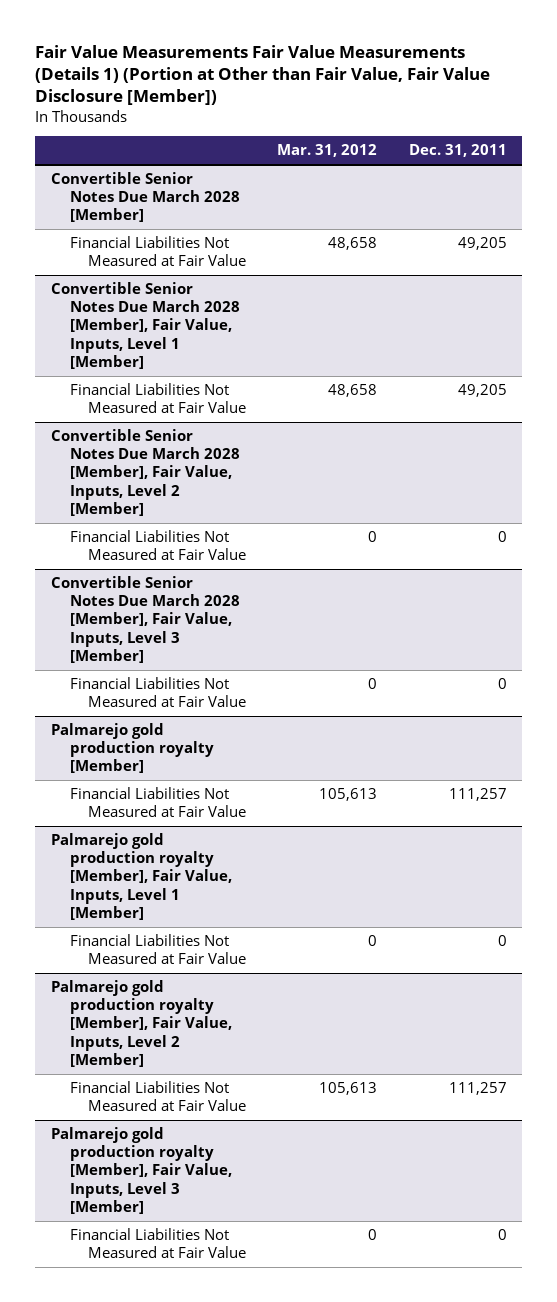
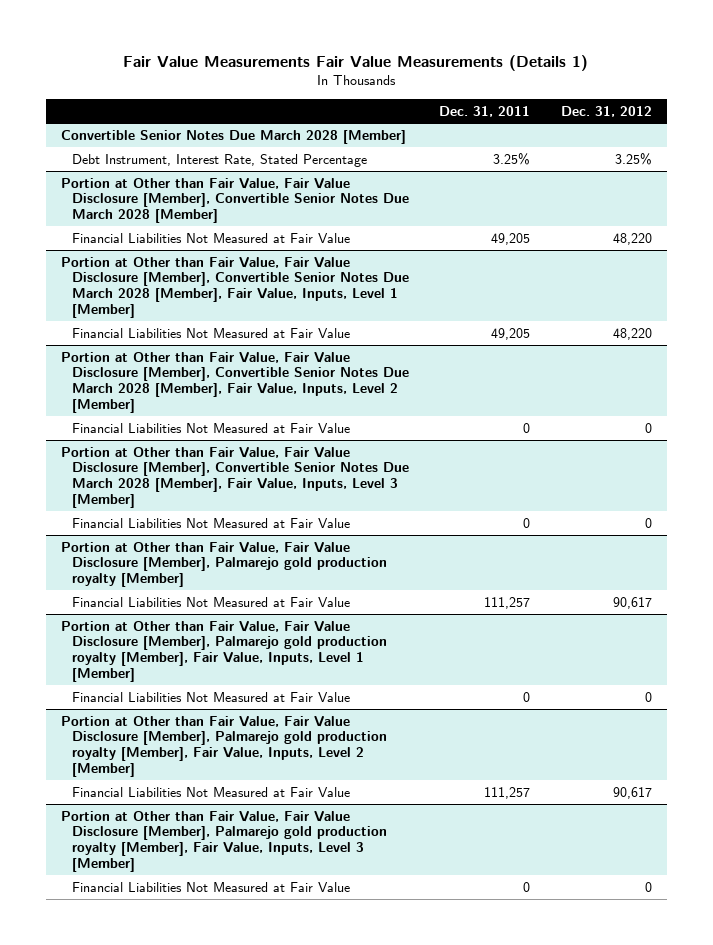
- Fair Value Measurements Fair Value Measurements (Details 1) (Portion at Other than Fair Value, Fair Value Disclosure [Member])
+ Fair Value Measurements Fair Value Measurements (Details 1)
- | Mar. 31, 2012 | Dec. 31, 2011
+ | Dec. 31, 2011 | Dec. 31, 2012
@ Convertible Senior Notes Due March 2028 [Member]
+ Debt Instrument, Interest Rate, Stated Percentage | 3.25% | 3.25%
+ Portion at Other than Fair Value, Fair Value Disclosure [Member], Convertible Senior Notes Due March 2028 [Member]
- Convertible Senior Notes Due March 2028 [Member], Fair Value, Inputs, Level 1 [Member]
+ Portion at Other than Fair Value, Fair Value Disclosure [Member], Convertible Senior Notes Due March 2028 [Member], Fair Value, Inputs, Level 1 [Member]
- Convertible Senior Notes Due March 2028 [Member], Fair Value, Inputs, Level 2 [Member]
+ Portion at Other than Fair Value, Fair Value Disclosure [Member], Convertible Senior Notes Due March 2028 [Member], Fair Value, Inputs, Level 2 [Member]
- Convertible Senior Notes Due March 2028 [Member], Fair Value, Inputs, Level 3 [Member]
+ Portion at Other than Fair Value, Fair Value Disclosure [Member], Convertible Senior Notes Due March 2028 [Member], Fair Value, Inputs, Level 3 [Member]
- Palmarejo gold production royalty [Member]
+ Portion at Other than Fair Value, Fair Value Disclosure [Member], Palmarejo gold production royalty [Member]
- Palmarejo gold production royalty [Member], Fair Value, Inputs, Level 1 [Member]
+ Portion at Other than Fair Value, Fair Value Disclosure [Member], Palmarejo gold production royalty [Member], Fair Value, Inputs, Level 1 [Member]
- Palmarejo gold production royalty [Member], Fair Value, Inputs, Level 2 [Member]
+ Portion at Other than Fair Value, Fair Value Disclosure [Member], Palmarejo gold production royalty [Member], Fair Value, Inputs, Level 2 [Member]
- Palmarejo gold production royalty [Member], Fair Value, Inputs, Level 3 [Member]
+ Portion at Other than Fair Value, Fair Value Disclosure [Member], Palmarejo gold production royalty [Member], Fair Value, Inputs, Level 3 [Member]

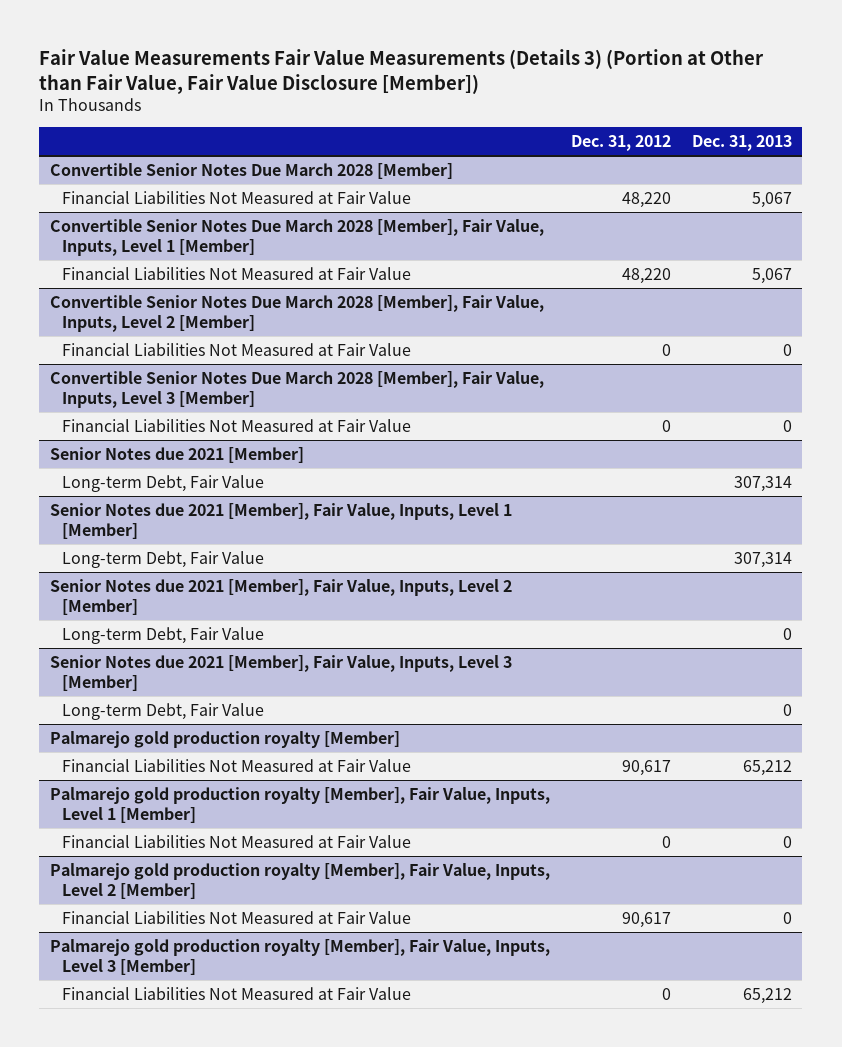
- Fair Value Measurements Fair Value Measurements (Details 1)
+ Fair Value Measurements Fair Value Measurements (Details 3) (Portion at Other than Fair Value, Fair Value Disclosure [Member])
- | Dec. 31, 2011 | Dec. 31, 2012
+ | Dec. 31, 2012 | Dec. 31, 2013
@ Convertible Senior Notes Due March 2028 [Member]
- Debt Instrument, Interest Rate, Stated Percentage | 3.25% | 3.25%
- Portion at Other than Fair Value, Fair Value Disclosure [Member], Convertible Senior Notes Due March 2028 [Member]
- Portion at Other than Fair Value, Fair Value Disclosure [Member], Convertible Senior Notes Due March 2028 [Member], Fair Value, Inputs, Level 1 [Member]
+ Convertible Senior Notes Due March 2028 [Member], Fair Value, Inputs, Level 1 [Member]
- Portion at Other than Fair Value, Fair Value Disclosure [Member], Convertible Senior Notes Due March 2028 [Member], Fair Value, Inputs, Level 2 [Member]
+ Convertible Senior Notes Due March 2028 [Member], Fair Value, Inputs, Level 2 [Member]
- Portion at Other than Fair Value, Fair Value Disclosure [Member], Convertible Senior Notes Due March 2028 [Member], Fair Value, Inputs, Level 3 [Member]
+ Convertible Senior Notes Due March 2028 [Member], Fair Value, Inputs, Level 3 [Member]
- Portion at Other than Fair Value, Fair Value Disclosure [Member], Palmarejo gold production royalty [Member]
+ Senior Notes due 2021 [Member]
+ Long-term Debt, Fair Value | | 307,314
+ Senior Notes due 2021 [Member], Fair Value, Inputs, Level 1 [Member]
+ Long-term Debt, Fair Value | | 307,314
+ Senior Notes due 2021 [Member], Fair Value, Inputs, Level 2 [Member]
+ Long-term Debt, Fair Value | | 0
+ Senior Notes due 2021 [Member], Fair Value, Inputs, Level 3 [Member]
+ Long-term Debt, Fair Value | | 0
+ Palmarejo gold production royalty [Member]
- Portion at Other than Fair Value, Fair Value Disclosure [Member], Palmarejo gold production royalty [Member], Fair Value, Inputs, Level 1 [Member]
+ Palmarejo gold production royalty [Member], Fair Value, Inputs, Level 1 [Member]
- Portion at Other than Fair Value, Fair Value Disclosure [Member], Palmarejo gold production royalty [Member], Fair Value, Inputs, Level 2 [Member]
+ Palmarejo gold production royalty [Member], Fair Value, Inputs, Level 2 [Member]
- Portion at Other than Fair Value, Fair Value Disclosure [Member], Palmarejo gold production royalty [Member], Fair Value, Inputs, Level 3 [Member]
+ Palmarejo gold production royalty [Member], Fair Value, Inputs, Level 3 [Member]

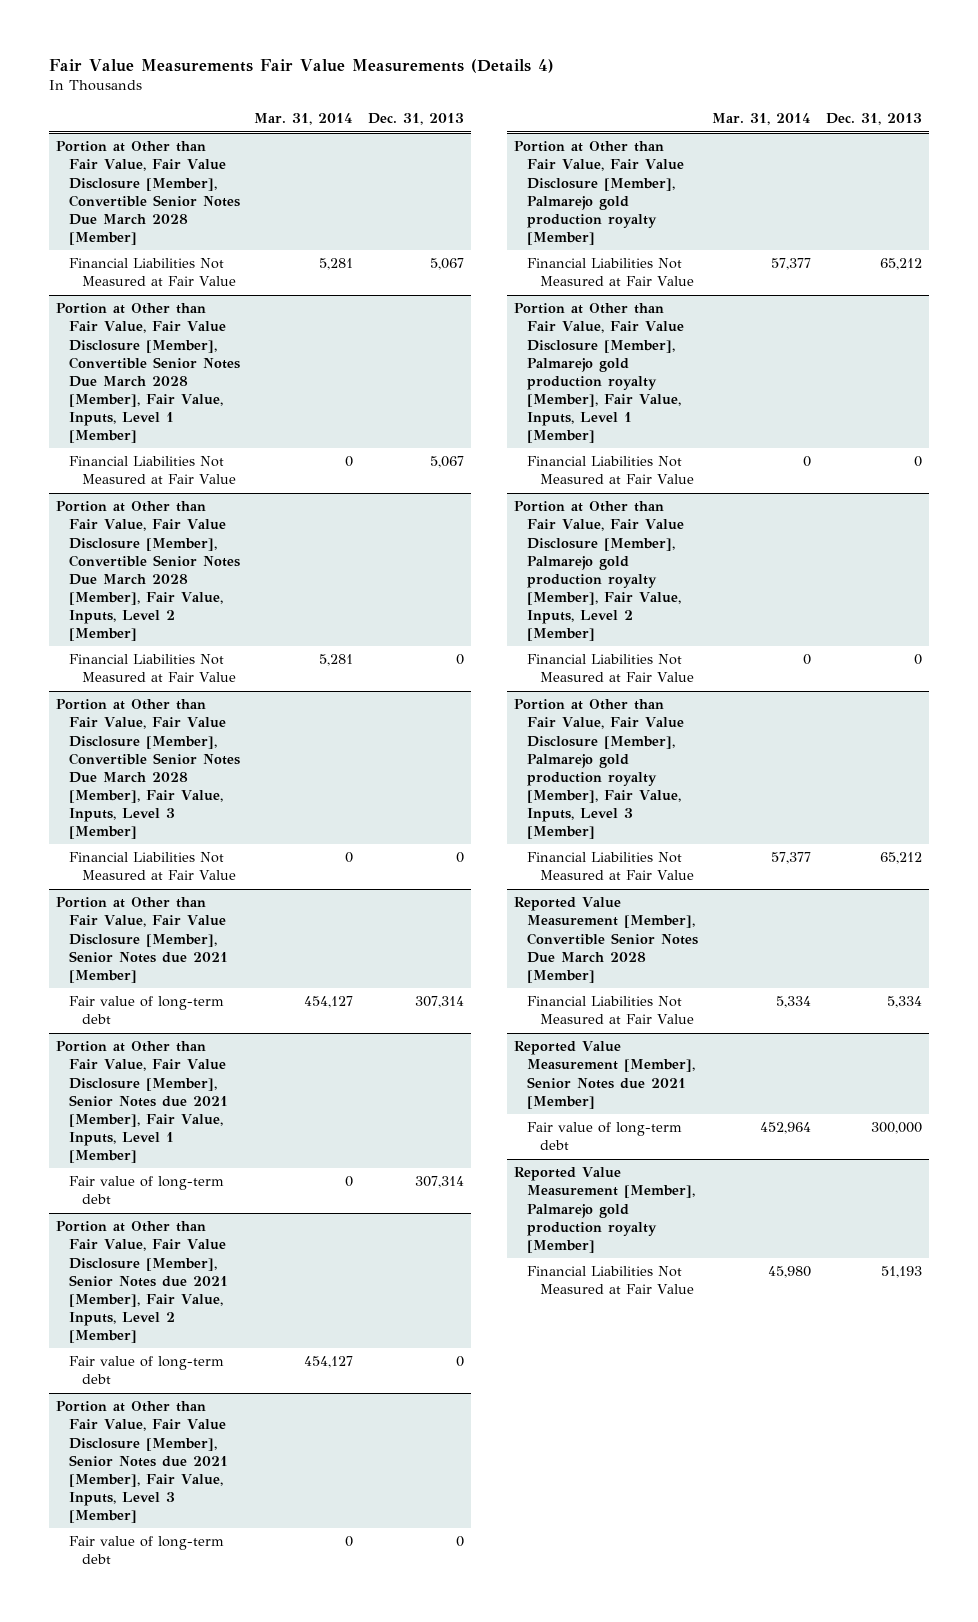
- Fair Value Measurements Fair Value Measurements (Details 3) (Portion at Other than Fair Value, Fair Value Disclosure [Member])
+ Fair Value Measurements Fair Value Measurements (Details 4)
- | Dec. 31, 2012 | Dec. 31, 2013
+ | Mar. 31, 2014 | Dec. 31, 2013
- Convertible Senior Notes Due March 2028 [Member]
+ Portion at Other than Fair Value, Fair Value Disclosure [Member], Convertible Senior Notes Due March 2028 [Member]
- Convertible Senior Notes Due March 2028 [Member], Fair Value, Inputs, Level 1 [Member]
+ Portion at Other than Fair Value, Fair Value Disclosure [Member], Convertible Senior Notes Due March 2028 [Member], Fair Value, Inputs, Level 1 [Member]
- Convertible Senior Notes Due March 2028 [Member], Fair Value, Inputs, Level 2 [Member]
+ Portion at Other than Fair Value, Fair Value Disclosure [Member], Convertible Senior Notes Due March 2028 [Member], Fair Value, Inputs, Level 2 [Member]
- Convertible Senior Notes Due March 2028 [Member], Fair Value, Inputs, Level 3 [Member]
+ Portion at Other than Fair Value, Fair Value Disclosure [Member], Convertible Senior Notes Due March 2028 [Member], Fair Value, Inputs, Level 3 [Member]
- Senior Notes due 2021 [Member]
- Long-term Debt, Fair Value | | 307,314
- Senior Notes due 2021 [Member], Fair Value, Inputs, Level 1 [Member]
- Long-term Debt, Fair Value | | 307,314
- Senior Notes due 2021 [Member], Fair Value, Inputs, Level 2 [Member]
- Long-term Debt, Fair Value | | 0
- Senior Notes due 2021 [Member], Fair Value, Inputs, Level 3 [Member]
- Long-term Debt, Fair Value | | 0
- Palmarejo gold production royalty [Member]
+ Portion at Other than Fair Value, Fair Value Disclosure [Member], Senior Notes due 2021 [Member]
+ Fair value of long-term debt | 454,127 | 307,314
+ Portion at Other than Fair Value, Fair Value Disclosure [Member], Senior Notes due 2021 [Member], Fair Value, Inputs, Level 1 [Member]
+ Fair value of long-term debt | 0 | 307,314
+ Portion at Other than Fair Value, Fair Value Disclosure [Member], Senior Notes due 2021 [Member], Fair Value, Inputs, Level 2 [Member]
+ Fair value of long-term debt | 454,127 | 0
+ Portion at Other than Fair Value, Fair Value Disclosure [Member], Senior Notes due 2021 [Member], Fair Value, Inputs, Level 3 [Member]
+ Fair value of long-term debt | 0 | 0
+ Portion at Other than Fair Value, Fair Value Disclosure [Member], Palmarejo gold production royalty [Member]
- Palmarejo gold production royalty [Member], Fair Value, Inputs, Level 1 [Member]
+ Portion at Other than Fair Value, Fair Value Disclosure [Member], Palmarejo gold production royalty [Member], Fair Value, Inputs, Level 1 [Member]
- Palmarejo gold production royalty [Member], Fair Value, Inputs, Level 2 [Member]
+ Portion at Other than Fair Value, Fair Value Disclosure [Member], Palmarejo gold production royalty [Member], Fair Value, Inputs, Level 2 [Member]
- Palmarejo gold production royalty [Member], Fair Value, Inputs, Level 3 [Member]
+ Portion at Other than Fair Value, Fair Value Disclosure [Member], Palmarejo gold production royalty [Member], Fair Value, Inputs, Level 3 [Member]
+ Reported Value Measurement [Member], Convertible Senior Notes Due March 2028 [Member]
+ Financial Liabilities Not Measured at Fair Value | 5,334 | 5,334
+ Reported Value Measurement [Member], Senior Notes due 2021 [Member]
+ Fair value of long-term debt | 452,964 | 300,000
+ Reported Value Measurement [Member], Palmarejo gold production royalty [Member]
+ Financial Liabilities Not Measured at Fair Value | 45,980 | 51,193

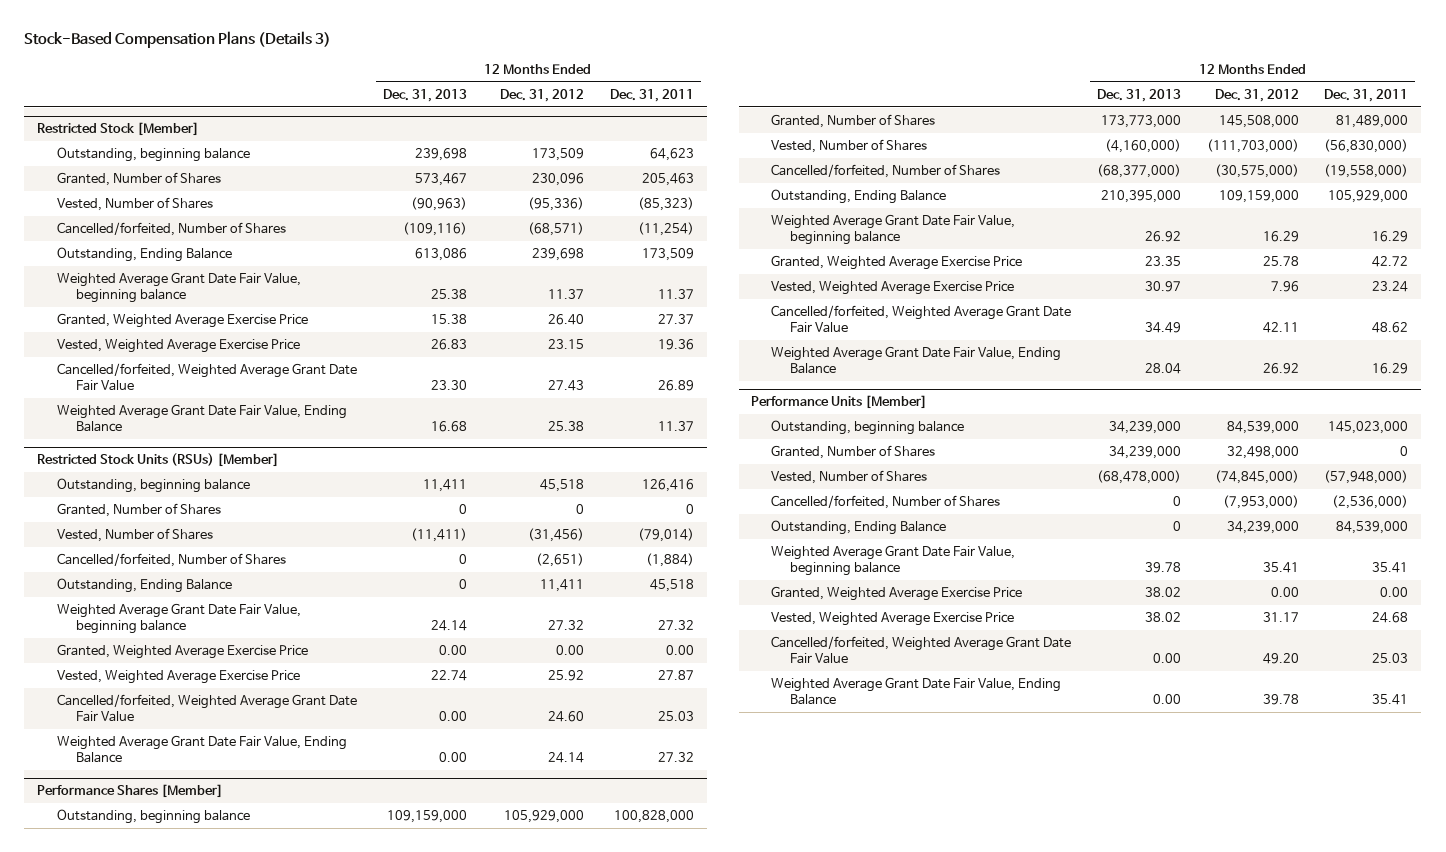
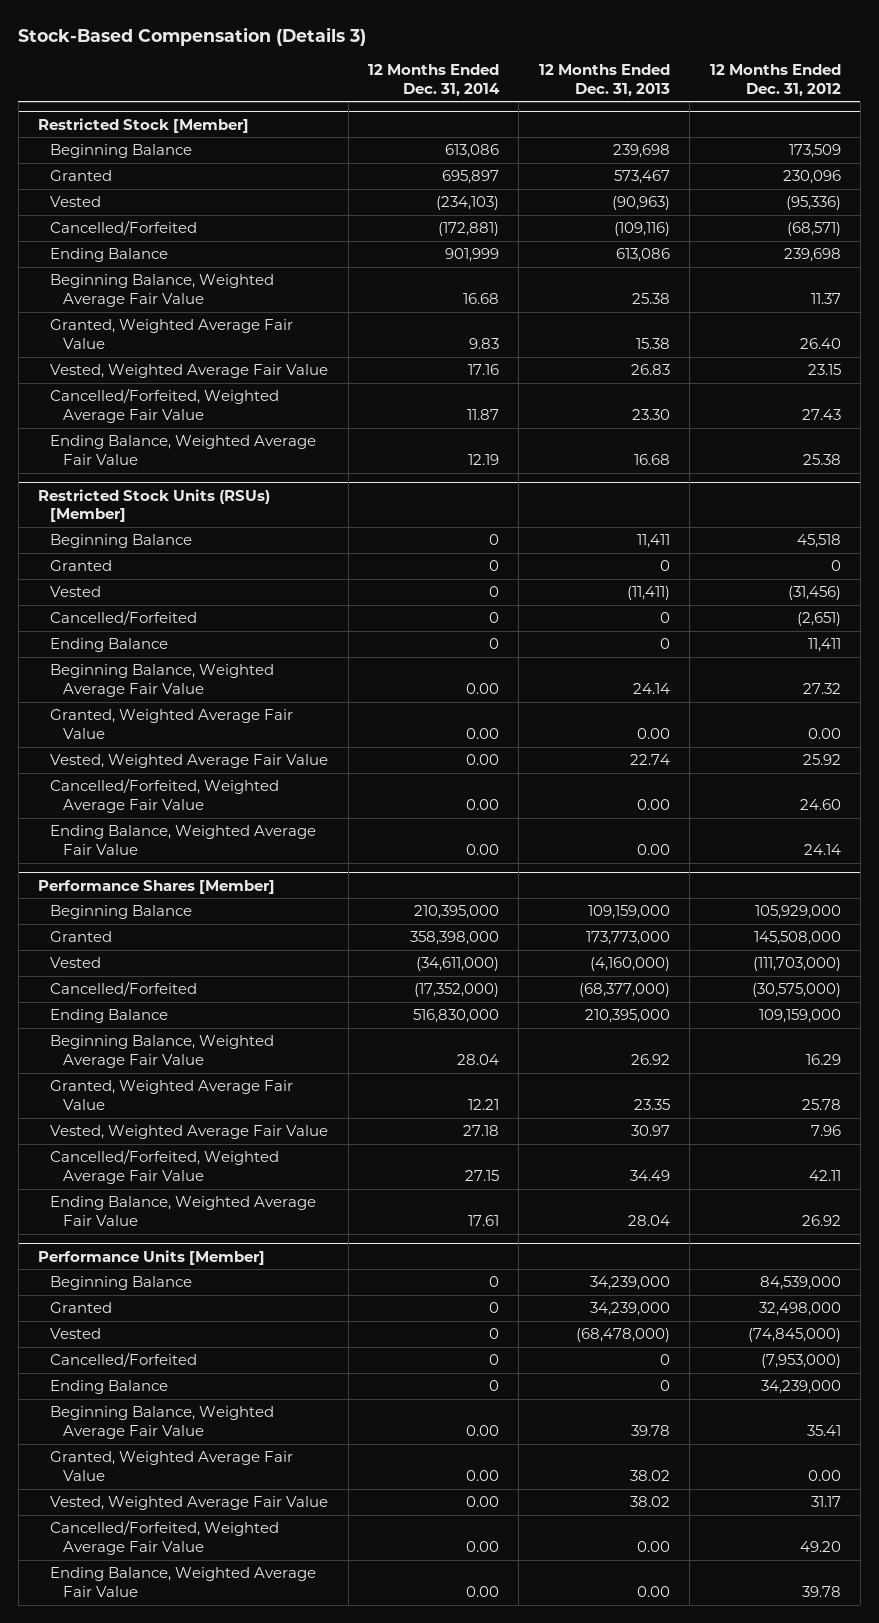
- Stock-Based Compensation Plans (Details 3)
+ Stock-Based Compensation (Details 3)
- | 12 Months Ended Dec. 31, 2013 | 12 Months Ended Dec. 31, 2012 | 12 Months Ended Dec. 31, 2011
+ | 12 Months Ended Dec. 31, 2014 | 12 Months Ended Dec. 31, 2013 | 12 Months Ended Dec. 31, 2012
@ Restricted Stock [Member]
- Outstanding, beginning balance | 239,698 | 173,509 | 64,623
- Granted, Number of Shares | 573,467 | 230,096 | 205,463
- Vested, Number of Shares | (90,963) | (95,336) | (85,323)
- Cancelled/forfeited, Number of Shares | (109,116) | (68,571) | (11,254)
- Outstanding, Ending Balance | 613,086 | 239,698 | 173,509
- Weighted Average Grant Date Fair Value, beginning balance | 25.38 | 11.37 | 11.37
- Granted, Weighted Average Exercise Price | 15.38 | 26.40 | 27.37
- Vested, Weighted Average Exercise Price | 26.83 | 23.15 | 19.36
- Cancelled/forfeited, Weighted Average Grant Date Fair Value | 23.30 | 27.43 | 26.89
- Weighted Average Grant Date Fair Value, Ending Balance | 16.68 | 25.38 | 11.37
+ Beginning Balance | 613,086 | 239,698 | 173,509
+ Granted | 695,897 | 573,467 | 230,096
+ Vested | (234,103) | (90,963) | (95,336)
+ Cancelled/Forfeited | (172,881) | (109,116) | (68,571)
+ Ending Balance | 901,999 | 613,086 | 239,698
+ Beginning Balance, Weighted Average Fair Value | 16.68 | 25.38 | 11.37
+ Granted, Weighted Average Fair Value | 9.83 | 15.38 | 26.40
+ Vested, Weighted Average Fair Value | 17.16 | 26.83 | 23.15
+ Cancelled/Forfeited, Weighted Average Fair Value | 11.87 | 23.30 | 27.43
+ Ending Balance, Weighted Average Fair Value | 12.19 | 16.68 | 25.38
@ Restricted Stock Units (RSUs) [Member]
- Outstanding, beginning balance | 11,411 | 45,518 | 126,416
- Granted, Number of Shares | 0 | 0 | 0
- Vested, Number of Shares | (11,411) | (31,456) | (79,014)
- Cancelled/forfeited, Number of Shares | 0 | (2,651) | (1,884)
- Outstanding, Ending Balance | 0 | 11,411 | 45,518
- Weighted Average Grant Date Fair Value, beginning balance | 24.14 | 27.32 | 27.32
- Granted, Weighted Average Exercise Price | 0.00 | 0.00 | 0.00
- Vested, Weighted Average Exercise Price | 22.74 | 25.92 | 27.87
- Cancelled/forfeited, Weighted Average Grant Date Fair Value | 0.00 | 24.60 | 25.03
- Weighted Average Grant Date Fair Value, Ending Balance | 0.00 | 24.14 | 27.32
+ Beginning Balance | 0 | 11,411 | 45,518
+ Granted | 0 | 0 | 0
+ Vested | 0 | (11,411) | (31,456)
+ Cancelled/Forfeited | 0 | 0 | (2,651)
+ Ending Balance | 0 | 0 | 11,411
+ Beginning Balance, Weighted Average Fair Value | 0.00 | 24.14 | 27.32
+ Granted, Weighted Average Fair Value | 0.00 | 0.00 | 0.00
+ Vested, Weighted Average Fair Value | 0.00 | 22.74 | 25.92
+ Cancelled/Forfeited, Weighted Average Fair Value | 0.00 | 0.00 | 24.60
+ Ending Balance, Weighted Average Fair Value | 0.00 | 0.00 | 24.14
@ Performance Shares [Member]
- Outstanding, beginning balance | 109,159,000 | 105,929,000 | 100,828,000
- Granted, Number of Shares | 173,773,000 | 145,508,000 | 81,489,000
- Vested, Number of Shares | (4,160,000) | (111,703,000) | (56,830,000)
- Cancelled/forfeited, Number of Shares | (68,377,000) | (30,575,000) | (19,558,000)
- Outstanding, Ending Balance | 210,395,000 | 109,159,000 | 105,929,000
- Weighted Average Grant Date Fair Value, beginning balance | 26.92 | 16.29 | 16.29
- Granted, Weighted Average Exercise Price | 23.35 | 25.78 | 42.72
- Vested, Weighted Average Exercise Price | 30.97 | 7.96 | 23.24
- Cancelled/forfeited, Weighted Average Grant Date Fair Value | 34.49 | 42.11 | 48.62
- Weighted Average Grant Date Fair Value, Ending Balance | 28.04 | 26.92 | 16.29
+ Beginning Balance | 210,395,000 | 109,159,000 | 105,929,000
+ Granted | 358,398,000 | 173,773,000 | 145,508,000
+ Vested | (34,611,000) | (4,160,000) | (111,703,000)
+ Cancelled/Forfeited | (17,352,000) | (68,377,000) | (30,575,000)
+ Ending Balance | 516,830,000 | 210,395,000 | 109,159,000
+ Beginning Balance, Weighted Average Fair Value | 28.04 | 26.92 | 16.29
+ Granted, Weighted Average Fair Value | 12.21 | 23.35 | 25.78
+ Vested, Weighted Average Fair Value | 27.18 | 30.97 | 7.96
+ Cancelled/Forfeited, Weighted Average Fair Value | 27.15 | 34.49 | 42.11
+ Ending Balance, Weighted Average Fair Value | 17.61 | 28.04 | 26.92
@ Performance Units [Member]
- Outstanding, beginning balance | 34,239,000 | 84,539,000 | 145,023,000
- Granted, Number of Shares | 34,239,000 | 32,498,000 | 0
- Vested, Number of Shares | (68,478,000) | (74,845,000) | (57,948,000)
- Cancelled/forfeited, Number of Shares | 0 | (7,953,000) | (2,536,000)
- Outstanding, Ending Balance | 0 | 34,239,000 | 84,539,000
- Weighted Average Grant Date Fair Value, beginning balance | 39.78 | 35.41 | 35.41
- Granted, Weighted Average Exercise Price | 38.02 | 0.00 | 0.00
- Vested, Weighted Average Exercise Price | 38.02 | 31.17 | 24.68
- Cancelled/forfeited, Weighted Average Grant Date Fair Value | 0.00 | 49.20 | 25.03
- Weighted Average Grant Date Fair Value, Ending Balance | 0.00 | 39.78 | 35.41
+ Beginning Balance | 0 | 34,239,000 | 84,539,000
+ Granted | 0 | 34,239,000 | 32,498,000
+ Vested | 0 | (68,478,000) | (74,845,000)
+ Cancelled/Forfeited | 0 | 0 | (7,953,000)
+ Ending Balance | 0 | 0 | 34,239,000
+ Beginning Balance, Weighted Average Fair Value | 0.00 | 39.78 | 35.41
+ Granted, Weighted Average Fair Value | 0.00 | 38.02 | 0.00
+ Vested, Weighted Average Fair Value | 0.00 | 38.02 | 31.17
+ Cancelled/Forfeited, Weighted Average Fair Value | 0.00 | 0.00 | 49.20
+ Ending Balance, Weighted Average Fair Value | 0.00 | 0.00 | 39.78

